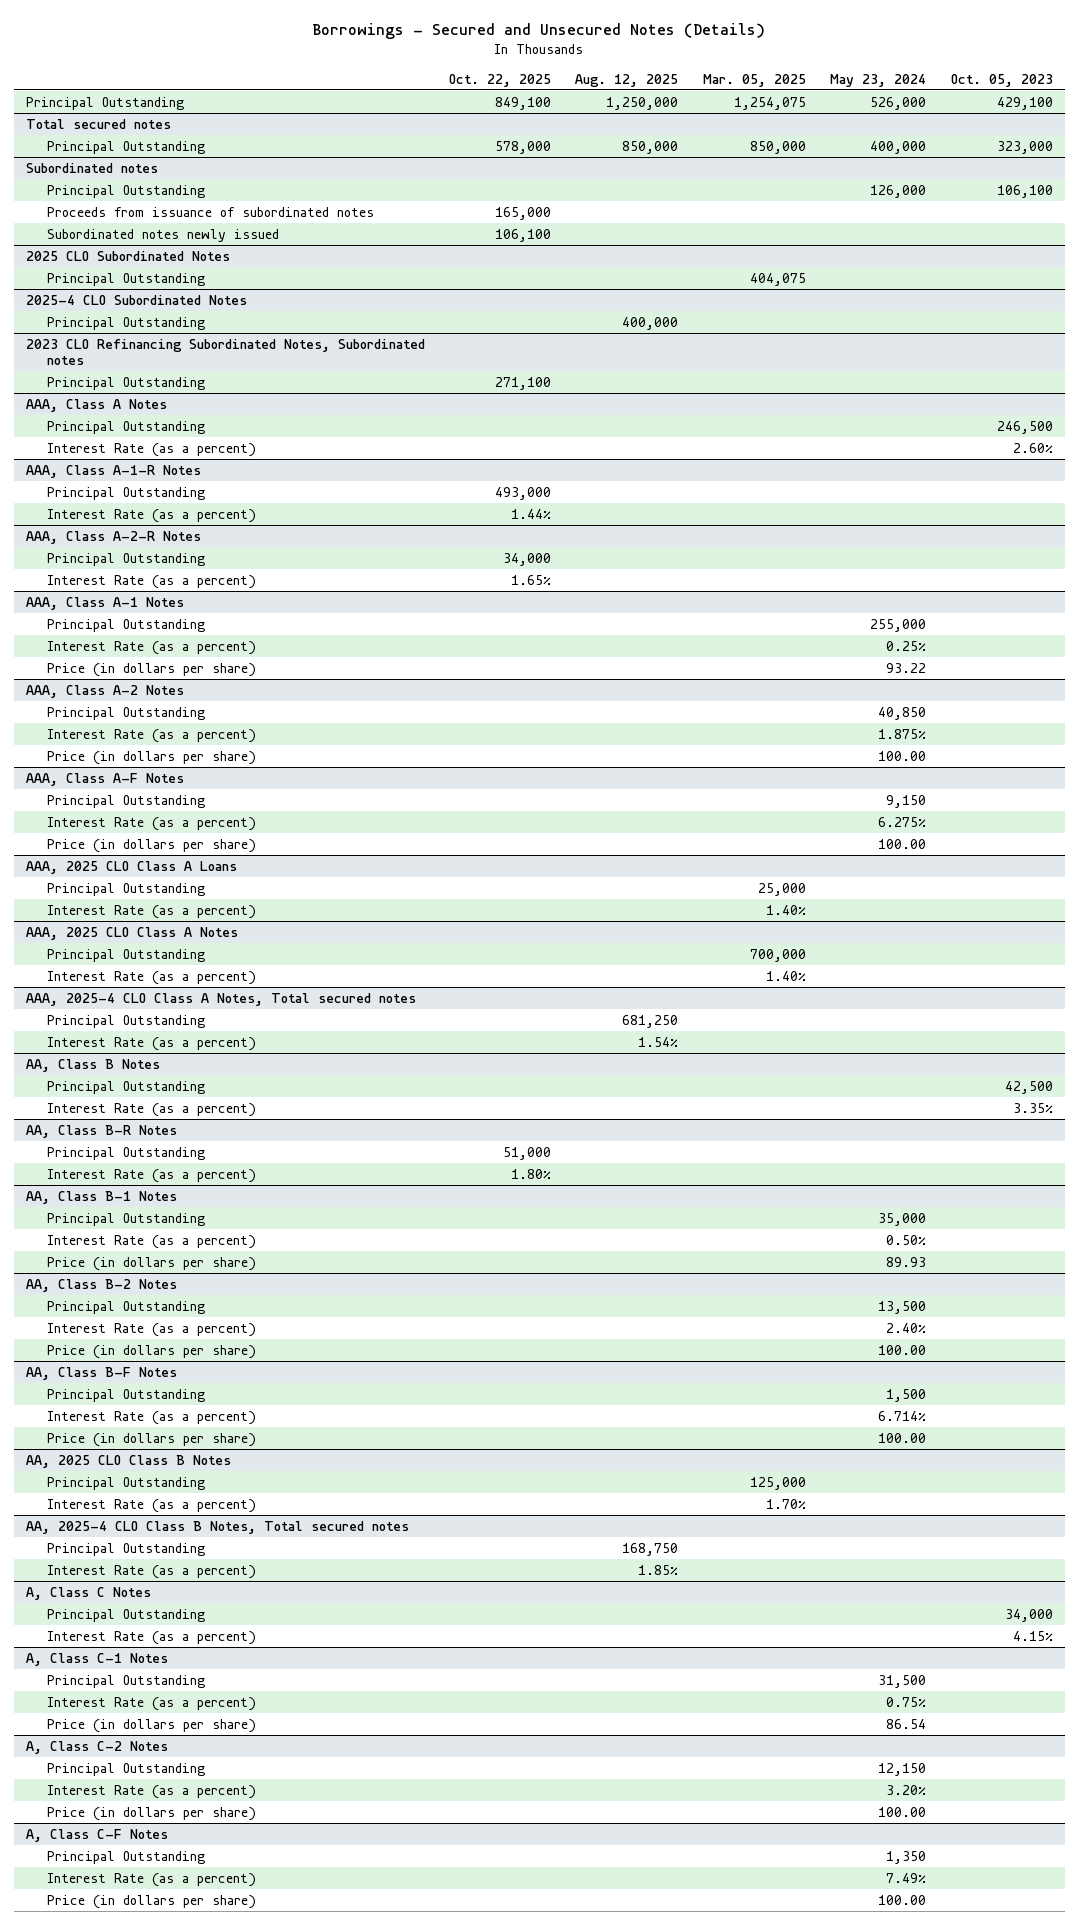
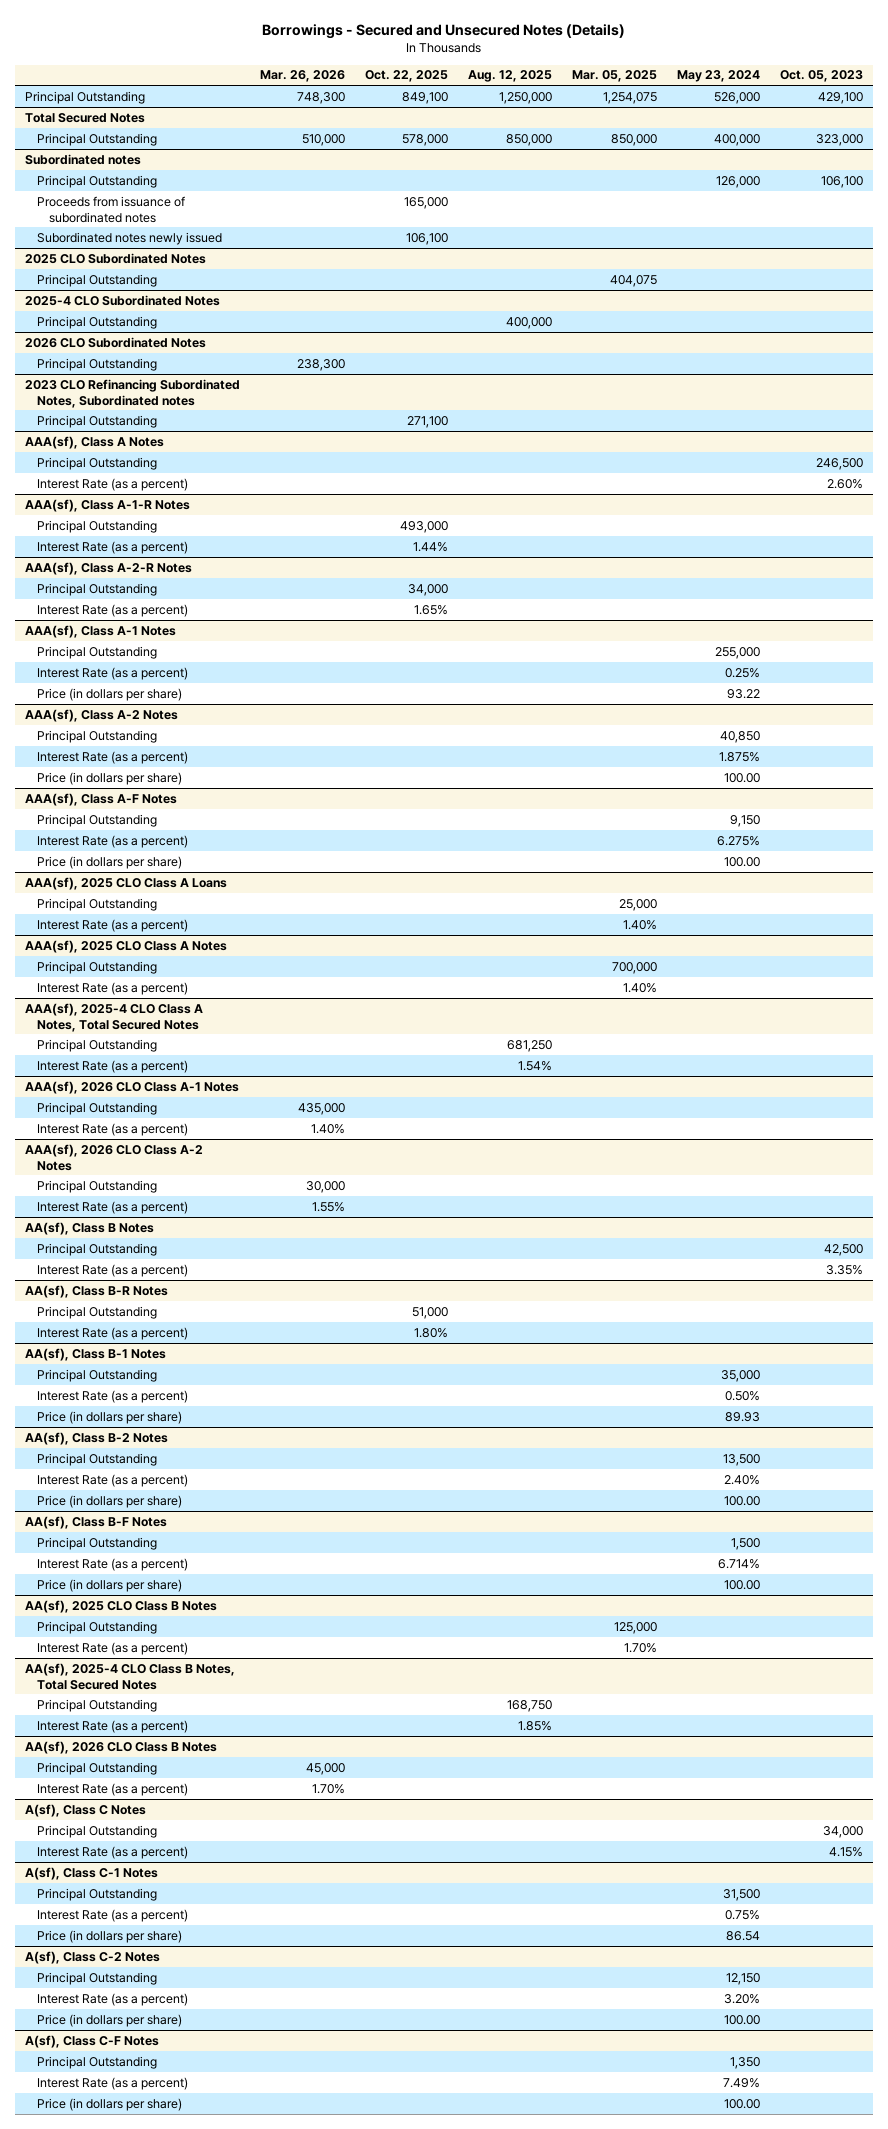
- | Oct. 22, 2025 | Aug. 12, 2025 | Mar. 05, 2025 | May 23, 2024 | Oct. 05, 2023
+ | Mar. 26, 2026 | Oct. 22, 2025 | Aug. 12, 2025 | Mar. 05, 2025 | May 23, 2024 | Oct. 05, 2023
- Total secured notes
+ Total Secured Notes
+ 2026 CLO Subordinated Notes
+ Principal Outstanding | 238,300 | | | | |
- AAA, Class A Notes
+ AAA(sf), Class A Notes
- AAA, Class A-1-R Notes
+ AAA(sf), Class A-1-R Notes
- AAA, Class A-2-R Notes
+ AAA(sf), Class A-2-R Notes
- AAA, Class A-1 Notes
+ AAA(sf), Class A-1 Notes
- AAA, Class A-2 Notes
+ AAA(sf), Class A-2 Notes
- AAA, Class A-F Notes
+ AAA(sf), Class A-F Notes
- AAA, 2025 CLO Class A Loans
+ AAA(sf), 2025 CLO Class A Loans
- AAA, 2025 CLO Class A Notes
+ AAA(sf), 2025 CLO Class A Notes
- AAA, 2025-4 CLO Class A Notes, Total secured notes
+ AAA(sf), 2025-4 CLO Class A Notes, Total Secured Notes
- AA, Class B Notes
+ AAA(sf), 2026 CLO Class A-1 Notes
+ Principal Outstanding | 435,000 | | | | |
+ Interest Rate (as a percent) | 1.40% | | | | |
+ AAA(sf), 2026 CLO Class A-2 Notes
+ Principal Outstanding | 30,000 | | | | |
+ Interest Rate (as a percent) | 1.55% | | | | |
+ AA(sf), Class B Notes
- AA, Class B-R Notes
+ AA(sf), Class B-R Notes
- AA, Class B-1 Notes
+ AA(sf), Class B-1 Notes
- AA, Class B-2 Notes
+ AA(sf), Class B-2 Notes
- AA, Class B-F Notes
+ AA(sf), Class B-F Notes
- AA, 2025 CLO Class B Notes
+ AA(sf), 2025 CLO Class B Notes
- AA, 2025-4 CLO Class B Notes, Total secured notes
+ AA(sf), 2025-4 CLO Class B Notes, Total Secured Notes
- A, Class C Notes
+ AA(sf), 2026 CLO Class B Notes
+ Principal Outstanding | 45,000 | | | | |
+ Interest Rate (as a percent) | 1.70% | | | | |
+ A(sf), Class C Notes
- A, Class C-1 Notes
+ A(sf), Class C-1 Notes
- A, Class C-2 Notes
+ A(sf), Class C-2 Notes
- A, Class C-F Notes
+ A(sf), Class C-F Notes

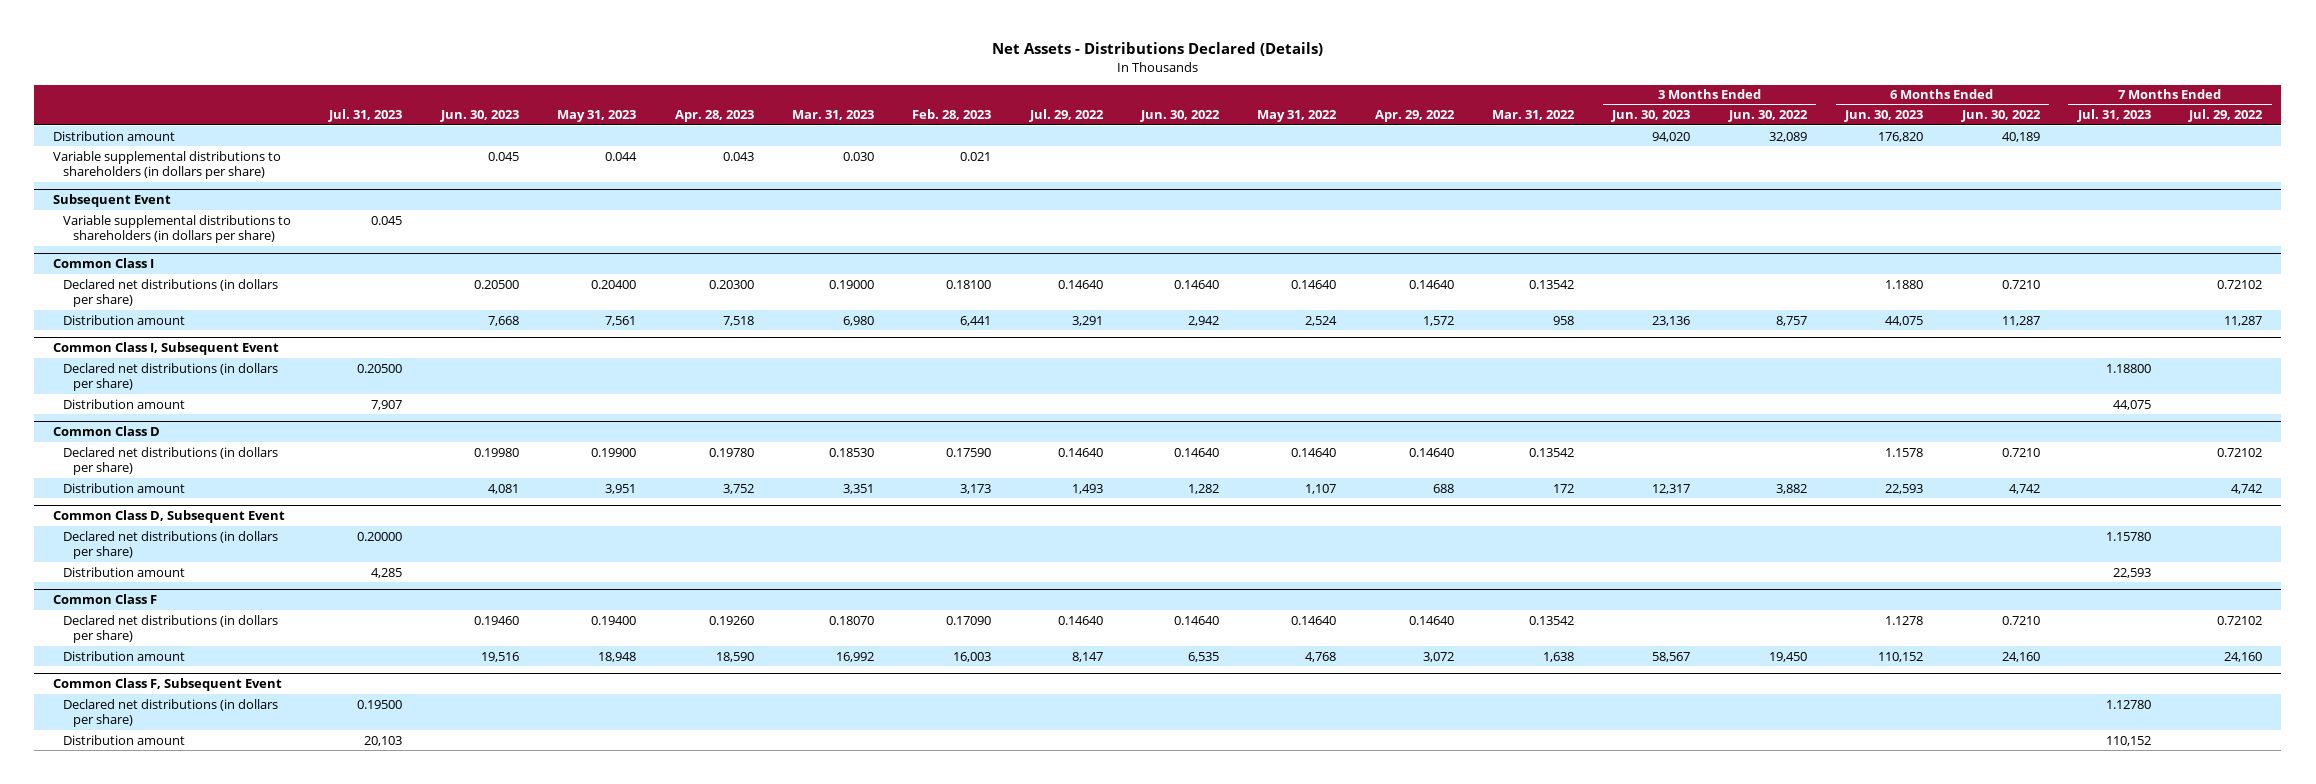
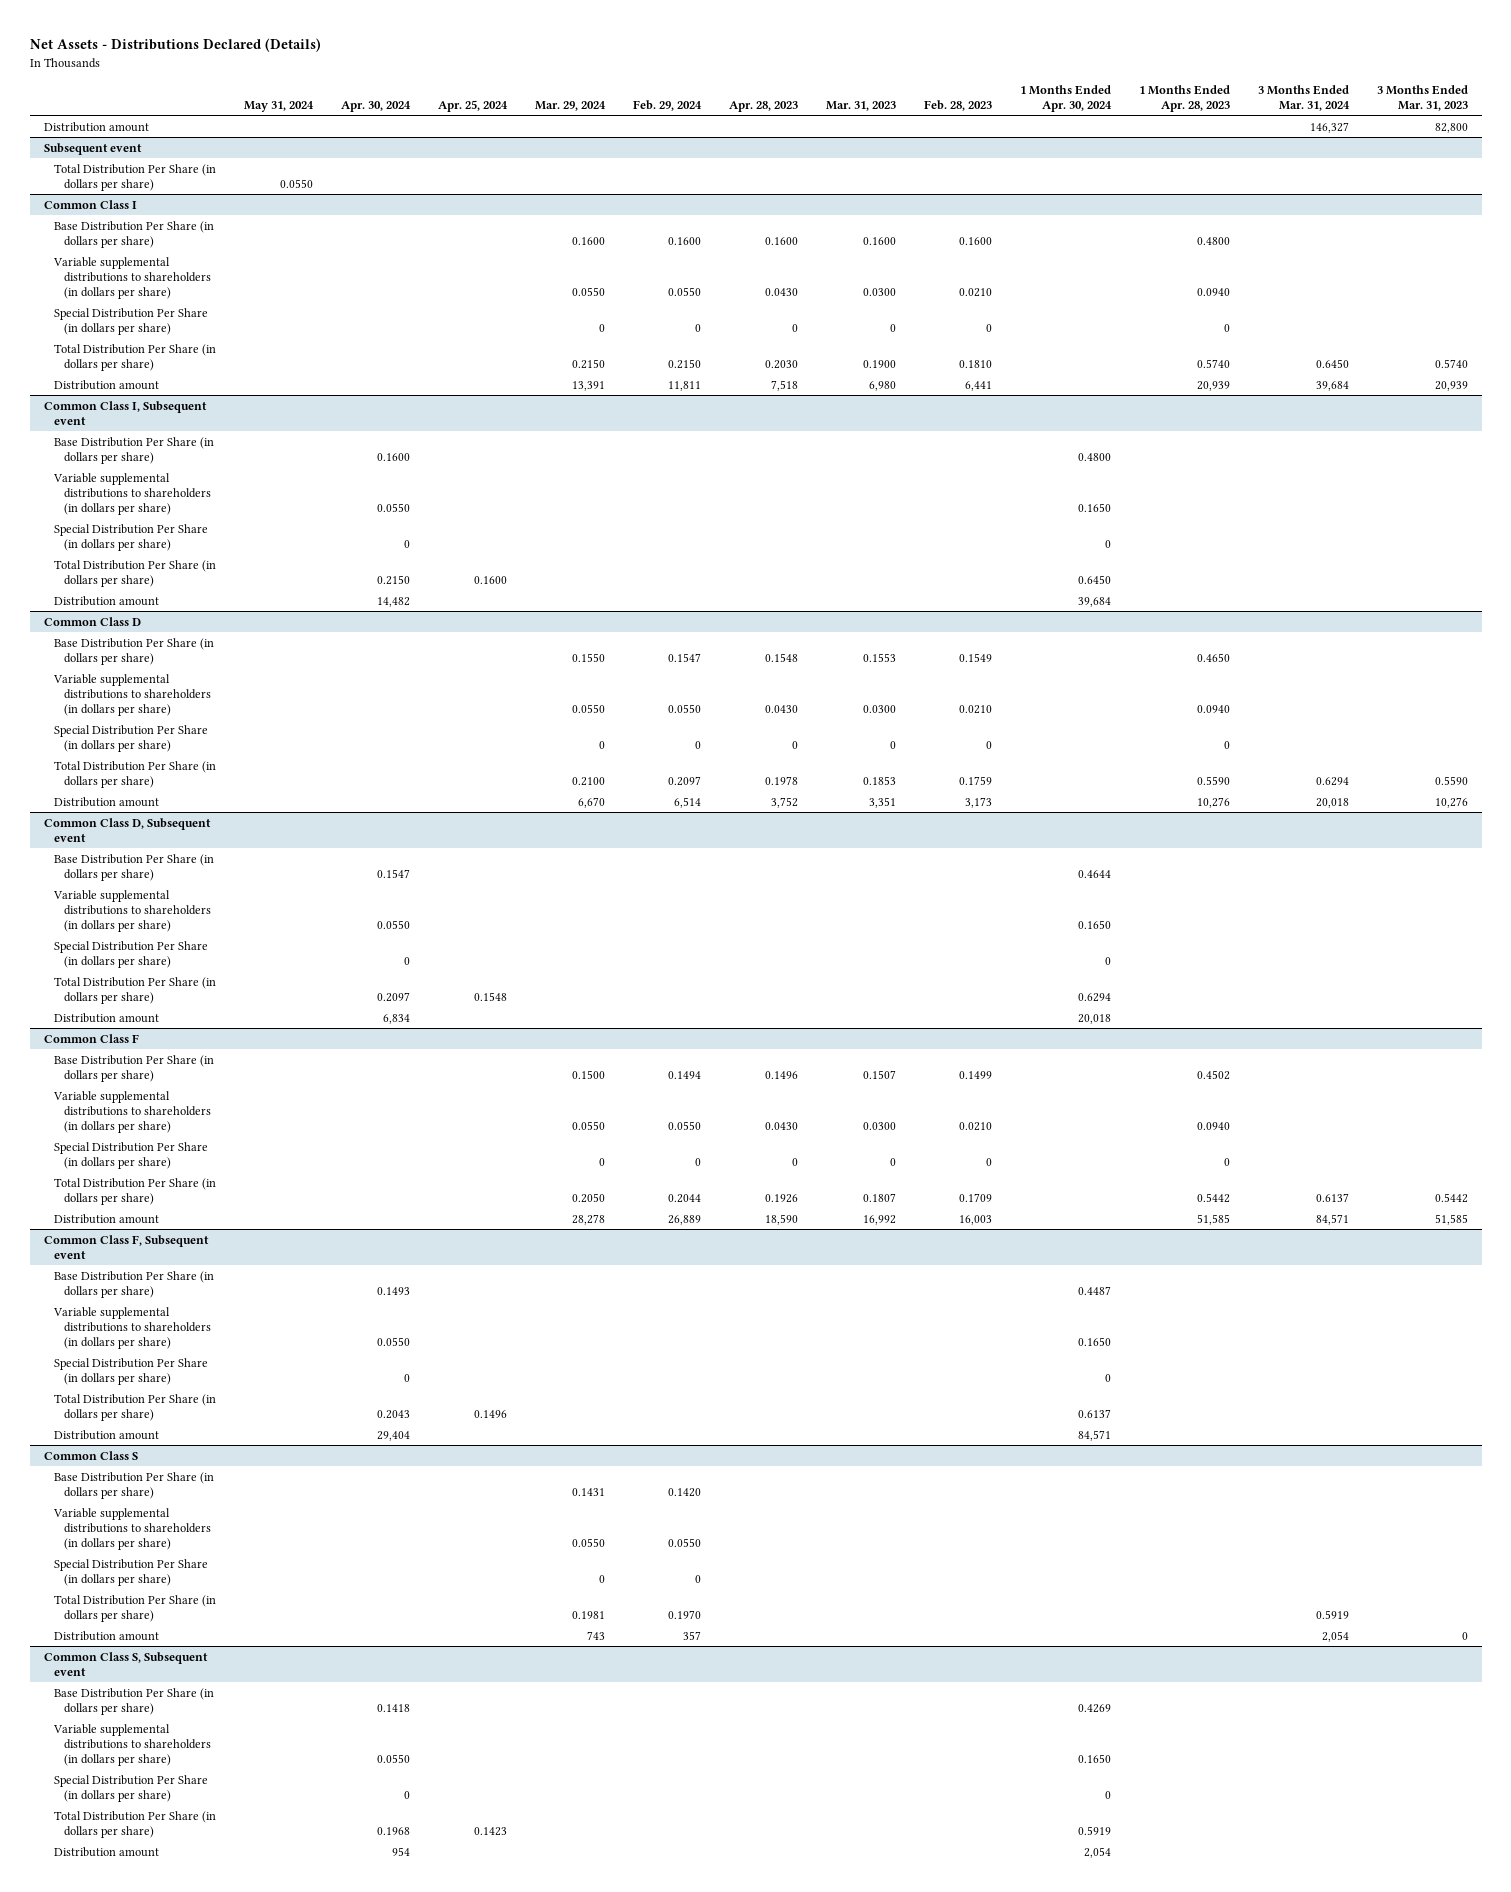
- | Jul. 31, 2023 | Jun. 30, 2023 | May 31, 2023 | Apr. 28, 2023 | Mar. 31, 2023 | Feb. 28, 2023 | Jul. 29, 2022 | Jun. 30, 2022 | May 31, 2022 | Apr. 29, 2022 | Mar. 31, 2022 | 3 Months Ended Jun. 30, 2023 | 3 Months Ended Jun. 30, 2022 | 6 Months Ended Jun. 30, 2023 | 6 Months Ended Jun. 30, 2022 | 7 Months Ended Jul. 31, 2023 | 7 Months Ended Jul. 29, 2022
+ | May 31, 2024 | Apr. 30, 2024 | Apr. 25, 2024 | Mar. 29, 2024 | Feb. 29, 2024 | Apr. 28, 2023 | Mar. 31, 2023 | Feb. 28, 2023 | 1 Months Ended Apr. 30, 2024 | 1 Months Ended Apr. 28, 2023 | 3 Months Ended Mar. 31, 2024 | 3 Months Ended Mar. 31, 2023
- Variable supplemental distributions to shareholders (in dollars per share) | | 0.045 | 0.044 | 0.043 | 0.030 | 0.021 | | | | | | | | | | |
- Subsequent Event
- Variable supplemental distributions to shareholders (in dollars per share) | 0.045 | | | | | | | | | | | | | | | |
+ Subsequent event
+ Total Distribution Per Share (in dollars per share) | 0.0550 | | | | | | | | | | |
@ Common Class I
- Declared net distributions (in dollars per share) | | 0.20500 | 0.20400 | 0.20300 | 0.19000 | 0.18100 | 0.14640 | 0.14640 | 0.14640 | 0.14640 | 0.13542 | | | 1.1880 | 0.7210 | | 0.72102
+ Base Distribution Per Share (in dollars per share) | | | | 0.1600 | 0.1600 | 0.1600 | 0.1600 | 0.1600 | | 0.4800 | |
+ Variable supplemental distributions to shareholders (in dollars per share) | | | | 0.0550 | 0.0550 | 0.0430 | 0.0300 | 0.0210 | | 0.0940 | |
+ Special Distribution Per Share (in dollars per share) | | | | 0 | 0 | 0 | 0 | 0 | | 0 | |
+ Total Distribution Per Share (in dollars per share) | | | | 0.2150 | 0.2150 | 0.2030 | 0.1900 | 0.1810 | | 0.5740 | 0.6450 | 0.5740
- Common Class I, Subsequent Event
- Declared net distributions (in dollars per share) | 0.20500 | | | | | | | | | | | | | | | 1.18800 |
+ Common Class I, Subsequent event
+ Base Distribution Per Share (in dollars per share) | | 0.1600 | | | | | | | 0.4800 | | |
+ Variable supplemental distributions to shareholders (in dollars per share) | | 0.0550 | | | | | | | 0.1650 | | |
+ Special Distribution Per Share (in dollars per share) | | 0 | | | | | | | 0 | | |
+ Total Distribution Per Share (in dollars per share) | | 0.2150 | 0.1600 | | | | | | 0.6450 | | |
@ Common Class D
- Declared net distributions (in dollars per share) | | 0.19980 | 0.19900 | 0.19780 | 0.18530 | 0.17590 | 0.14640 | 0.14640 | 0.14640 | 0.14640 | 0.13542 | | | 1.1578 | 0.7210 | | 0.72102
+ Base Distribution Per Share (in dollars per share) | | | | 0.1550 | 0.1547 | 0.1548 | 0.1553 | 0.1549 | | 0.4650 | |
+ Variable supplemental distributions to shareholders (in dollars per share) | | | | 0.0550 | 0.0550 | 0.0430 | 0.0300 | 0.0210 | | 0.0940 | |
+ Special Distribution Per Share (in dollars per share) | | | | 0 | 0 | 0 | 0 | 0 | | 0 | |
+ Total Distribution Per Share (in dollars per share) | | | | 0.2100 | 0.2097 | 0.1978 | 0.1853 | 0.1759 | | 0.5590 | 0.6294 | 0.5590
- Common Class D, Subsequent Event
- Declared net distributions (in dollars per share) | 0.20000 | | | | | | | | | | | | | | | 1.15780 |
+ Common Class D, Subsequent event
+ Base Distribution Per Share (in dollars per share) | | 0.1547 | | | | | | | 0.4644 | | |
+ Variable supplemental distributions to shareholders (in dollars per share) | | 0.0550 | | | | | | | 0.1650 | | |
+ Special Distribution Per Share (in dollars per share) | | 0 | | | | | | | 0 | | |
+ Total Distribution Per Share (in dollars per share) | | 0.2097 | 0.1548 | | | | | | 0.6294 | | |
@ Common Class F
- Declared net distributions (in dollars per share) | | 0.19460 | 0.19400 | 0.19260 | 0.18070 | 0.17090 | 0.14640 | 0.14640 | 0.14640 | 0.14640 | 0.13542 | | | 1.1278 | 0.7210 | | 0.72102
+ Base Distribution Per Share (in dollars per share) | | | | 0.1500 | 0.1494 | 0.1496 | 0.1507 | 0.1499 | | 0.4502 | |
+ Variable supplemental distributions to shareholders (in dollars per share) | | | | 0.0550 | 0.0550 | 0.0430 | 0.0300 | 0.0210 | | 0.0940 | |
+ Special Distribution Per Share (in dollars per share) | | | | 0 | 0 | 0 | 0 | 0 | | 0 | |
+ Total Distribution Per Share (in dollars per share) | | | | 0.2050 | 0.2044 | 0.1926 | 0.1807 | 0.1709 | | 0.5442 | 0.6137 | 0.5442
- Common Class F, Subsequent Event
- Declared net distributions (in dollars per share) | 0.19500 | | | | | | | | | | | | | | | 1.12780 |
+ Common Class F, Subsequent event
+ Base Distribution Per Share (in dollars per share) | | 0.1493 | | | | | | | 0.4487 | | |
+ Variable supplemental distributions to shareholders (in dollars per share) | | 0.0550 | | | | | | | 0.1650 | | |
+ Special Distribution Per Share (in dollars per share) | | 0 | | | | | | | 0 | | |
+ Total Distribution Per Share (in dollars per share) | | 0.2043 | 0.1496 | | | | | | 0.6137 | | |
+ Common Class S
+ Base Distribution Per Share (in dollars per share) | | | | 0.1431 | 0.1420 | | | | | | |
+ Variable supplemental distributions to shareholders (in dollars per share) | | | | 0.0550 | 0.0550 | | | | | | |
+ Special Distribution Per Share (in dollars per share) | | | | 0 | 0 | | | | | | |
+ Total Distribution Per Share (in dollars per share) | | | | 0.1981 | 0.1970 | | | | | | 0.5919 |
+ Distribution amount | | | | 743 | 357 | | | | | | 2,054 | 0
+ Common Class S, Subsequent event
+ Base Distribution Per Share (in dollars per share) | | 0.1418 | | | | | | | 0.4269 | | |
+ Variable supplemental distributions to shareholders (in dollars per share) | | 0.0550 | | | | | | | 0.1650 | | |
+ Special Distribution Per Share (in dollars per share) | | 0 | | | | | | | 0 | | |
+ Total Distribution Per Share (in dollars per share) | | 0.1968 | 0.1423 | | | | | | 0.5919 | | |
+ Distribution amount | | 954 | | | | | | | 2,054 | | |

